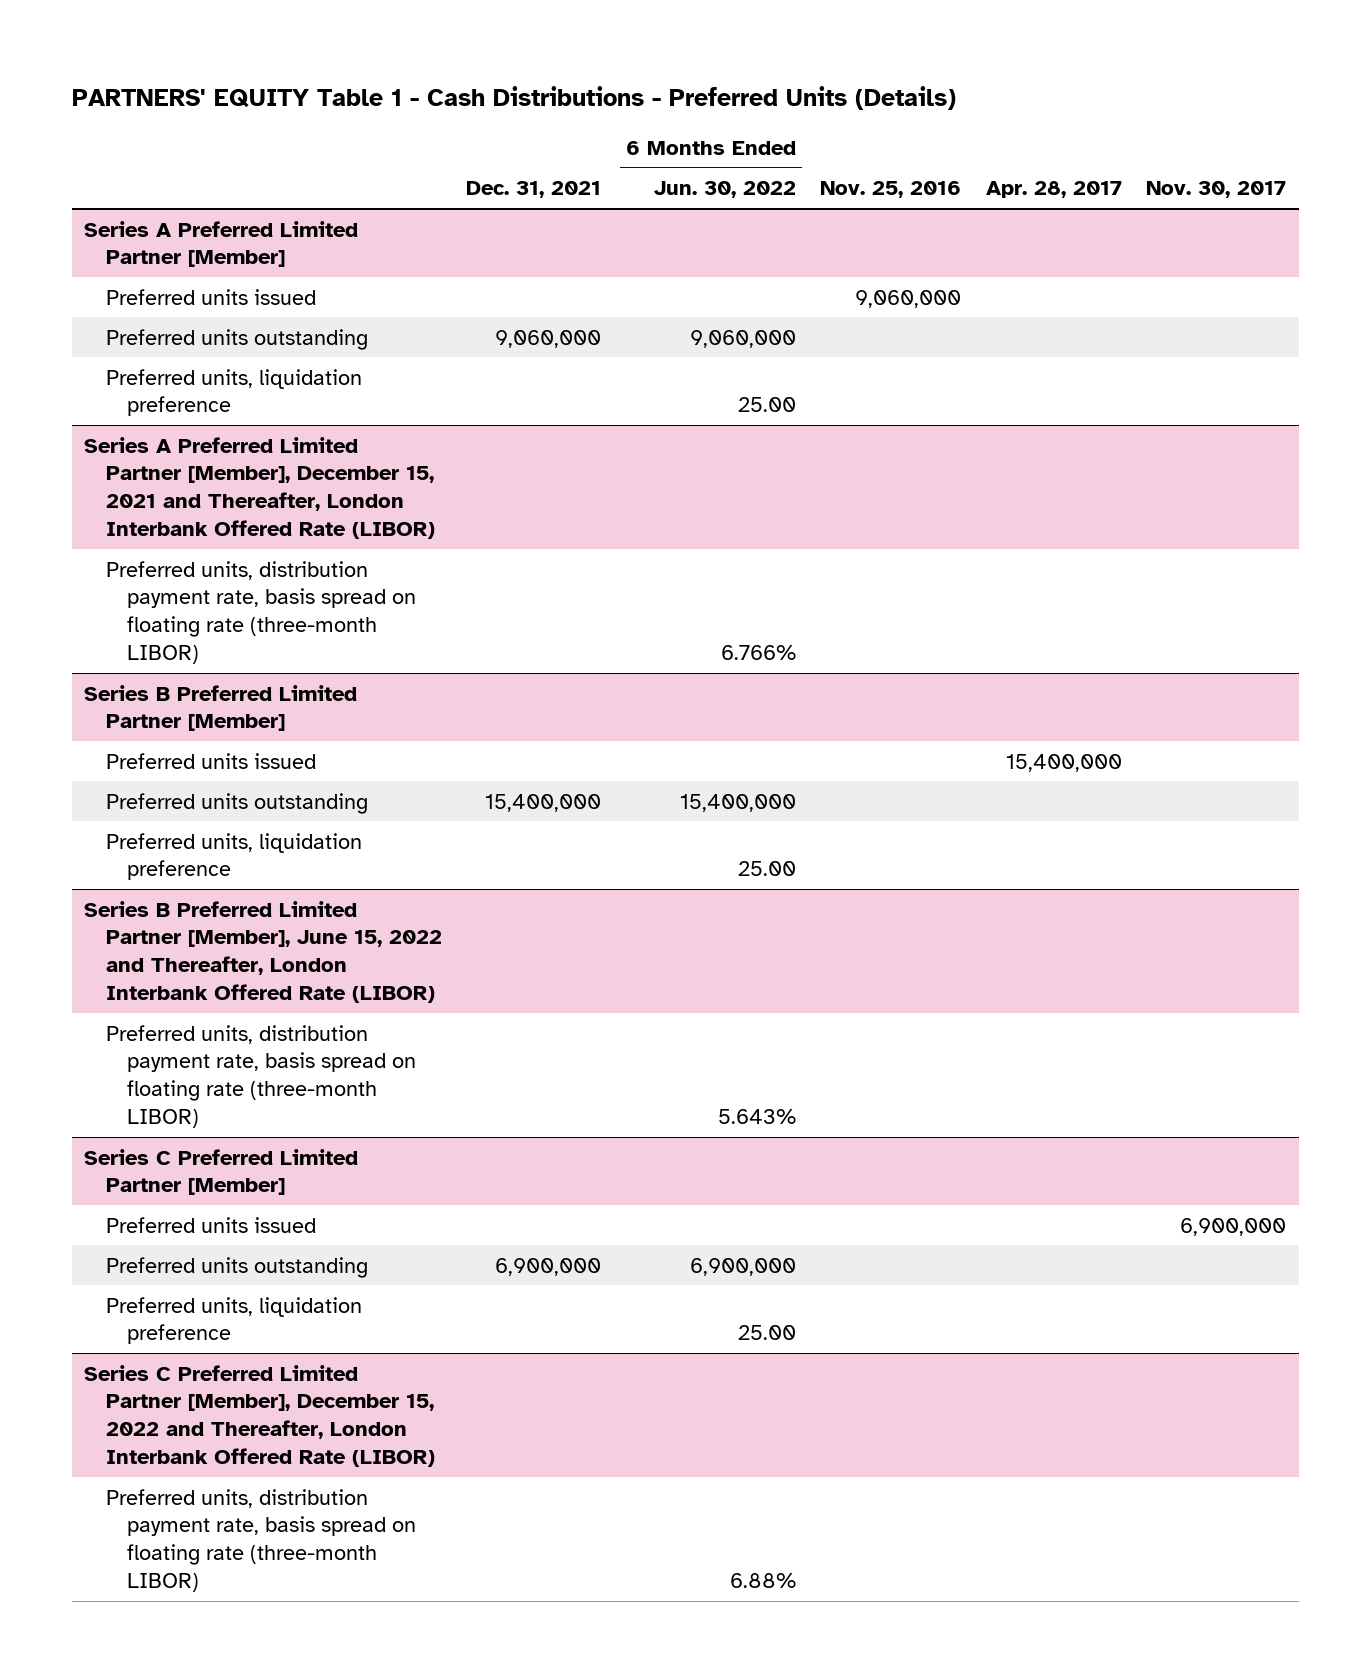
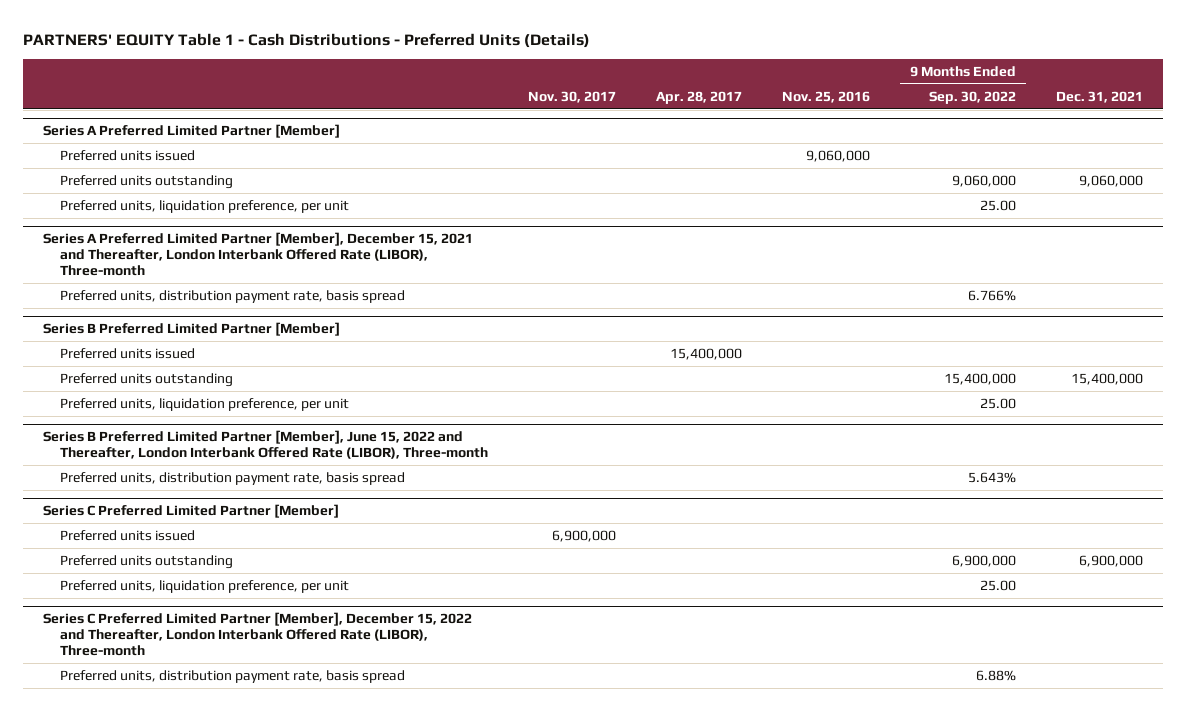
- | Dec. 31, 2021 | 6 Months Ended Jun. 30, 2022 | Nov. 25, 2016 | Apr. 28, 2017 | Nov. 30, 2017
+ | Nov. 30, 2017 | Apr. 28, 2017 | Nov. 25, 2016 | 9 Months Ended Sep. 30, 2022 | Dec. 31, 2021
@ Series A Preferred Limited Partner [Member]
- Preferred units, liquidation preference | | 25.00 | | |
- Series A Preferred Limited Partner [Member], December 15, 2021 and Thereafter, London Interbank Offered Rate (LIBOR)
- Preferred units, distribution payment rate, basis spread on floating rate (three-month LIBOR) | | 6.766% | | |
@ Series A Preferred Limited Partner [Member]
+ Preferred units, liquidation preference, per unit | | | | 25.00 |
+ Series A Preferred Limited Partner [Member], December 15, 2021 and Thereafter, London Interbank Offered Rate (LIBOR), Three-month
+ Preferred units, distribution payment rate, basis spread | | | | 6.766% |
@ Series B Preferred Limited Partner [Member]
- Preferred units, liquidation preference | | 25.00 | | |
- Series B Preferred Limited Partner [Member], June 15, 2022 and Thereafter, London Interbank Offered Rate (LIBOR)
- Preferred units, distribution payment rate, basis spread on floating rate (three-month LIBOR) | | 5.643% | | |
@ Series B Preferred Limited Partner [Member]
+ Preferred units, liquidation preference, per unit | | | | 25.00 |
+ Series B Preferred Limited Partner [Member], June 15, 2022 and Thereafter, London Interbank Offered Rate (LIBOR), Three-month
+ Preferred units, distribution payment rate, basis spread | | | | 5.643% |
@ Series C Preferred Limited Partner [Member]
- Preferred units, liquidation preference | | 25.00 | | |
- Series C Preferred Limited Partner [Member], December 15, 2022 and Thereafter, London Interbank Offered Rate (LIBOR)
- Preferred units, distribution payment rate, basis spread on floating rate (three-month LIBOR) | | 6.88% | | |
@ Series C Preferred Limited Partner [Member]
+ Preferred units, liquidation preference, per unit | | | | 25.00 |
+ Series C Preferred Limited Partner [Member], December 15, 2022 and Thereafter, London Interbank Offered Rate (LIBOR), Three-month
+ Preferred units, distribution payment rate, basis spread | | | | 6.88% |

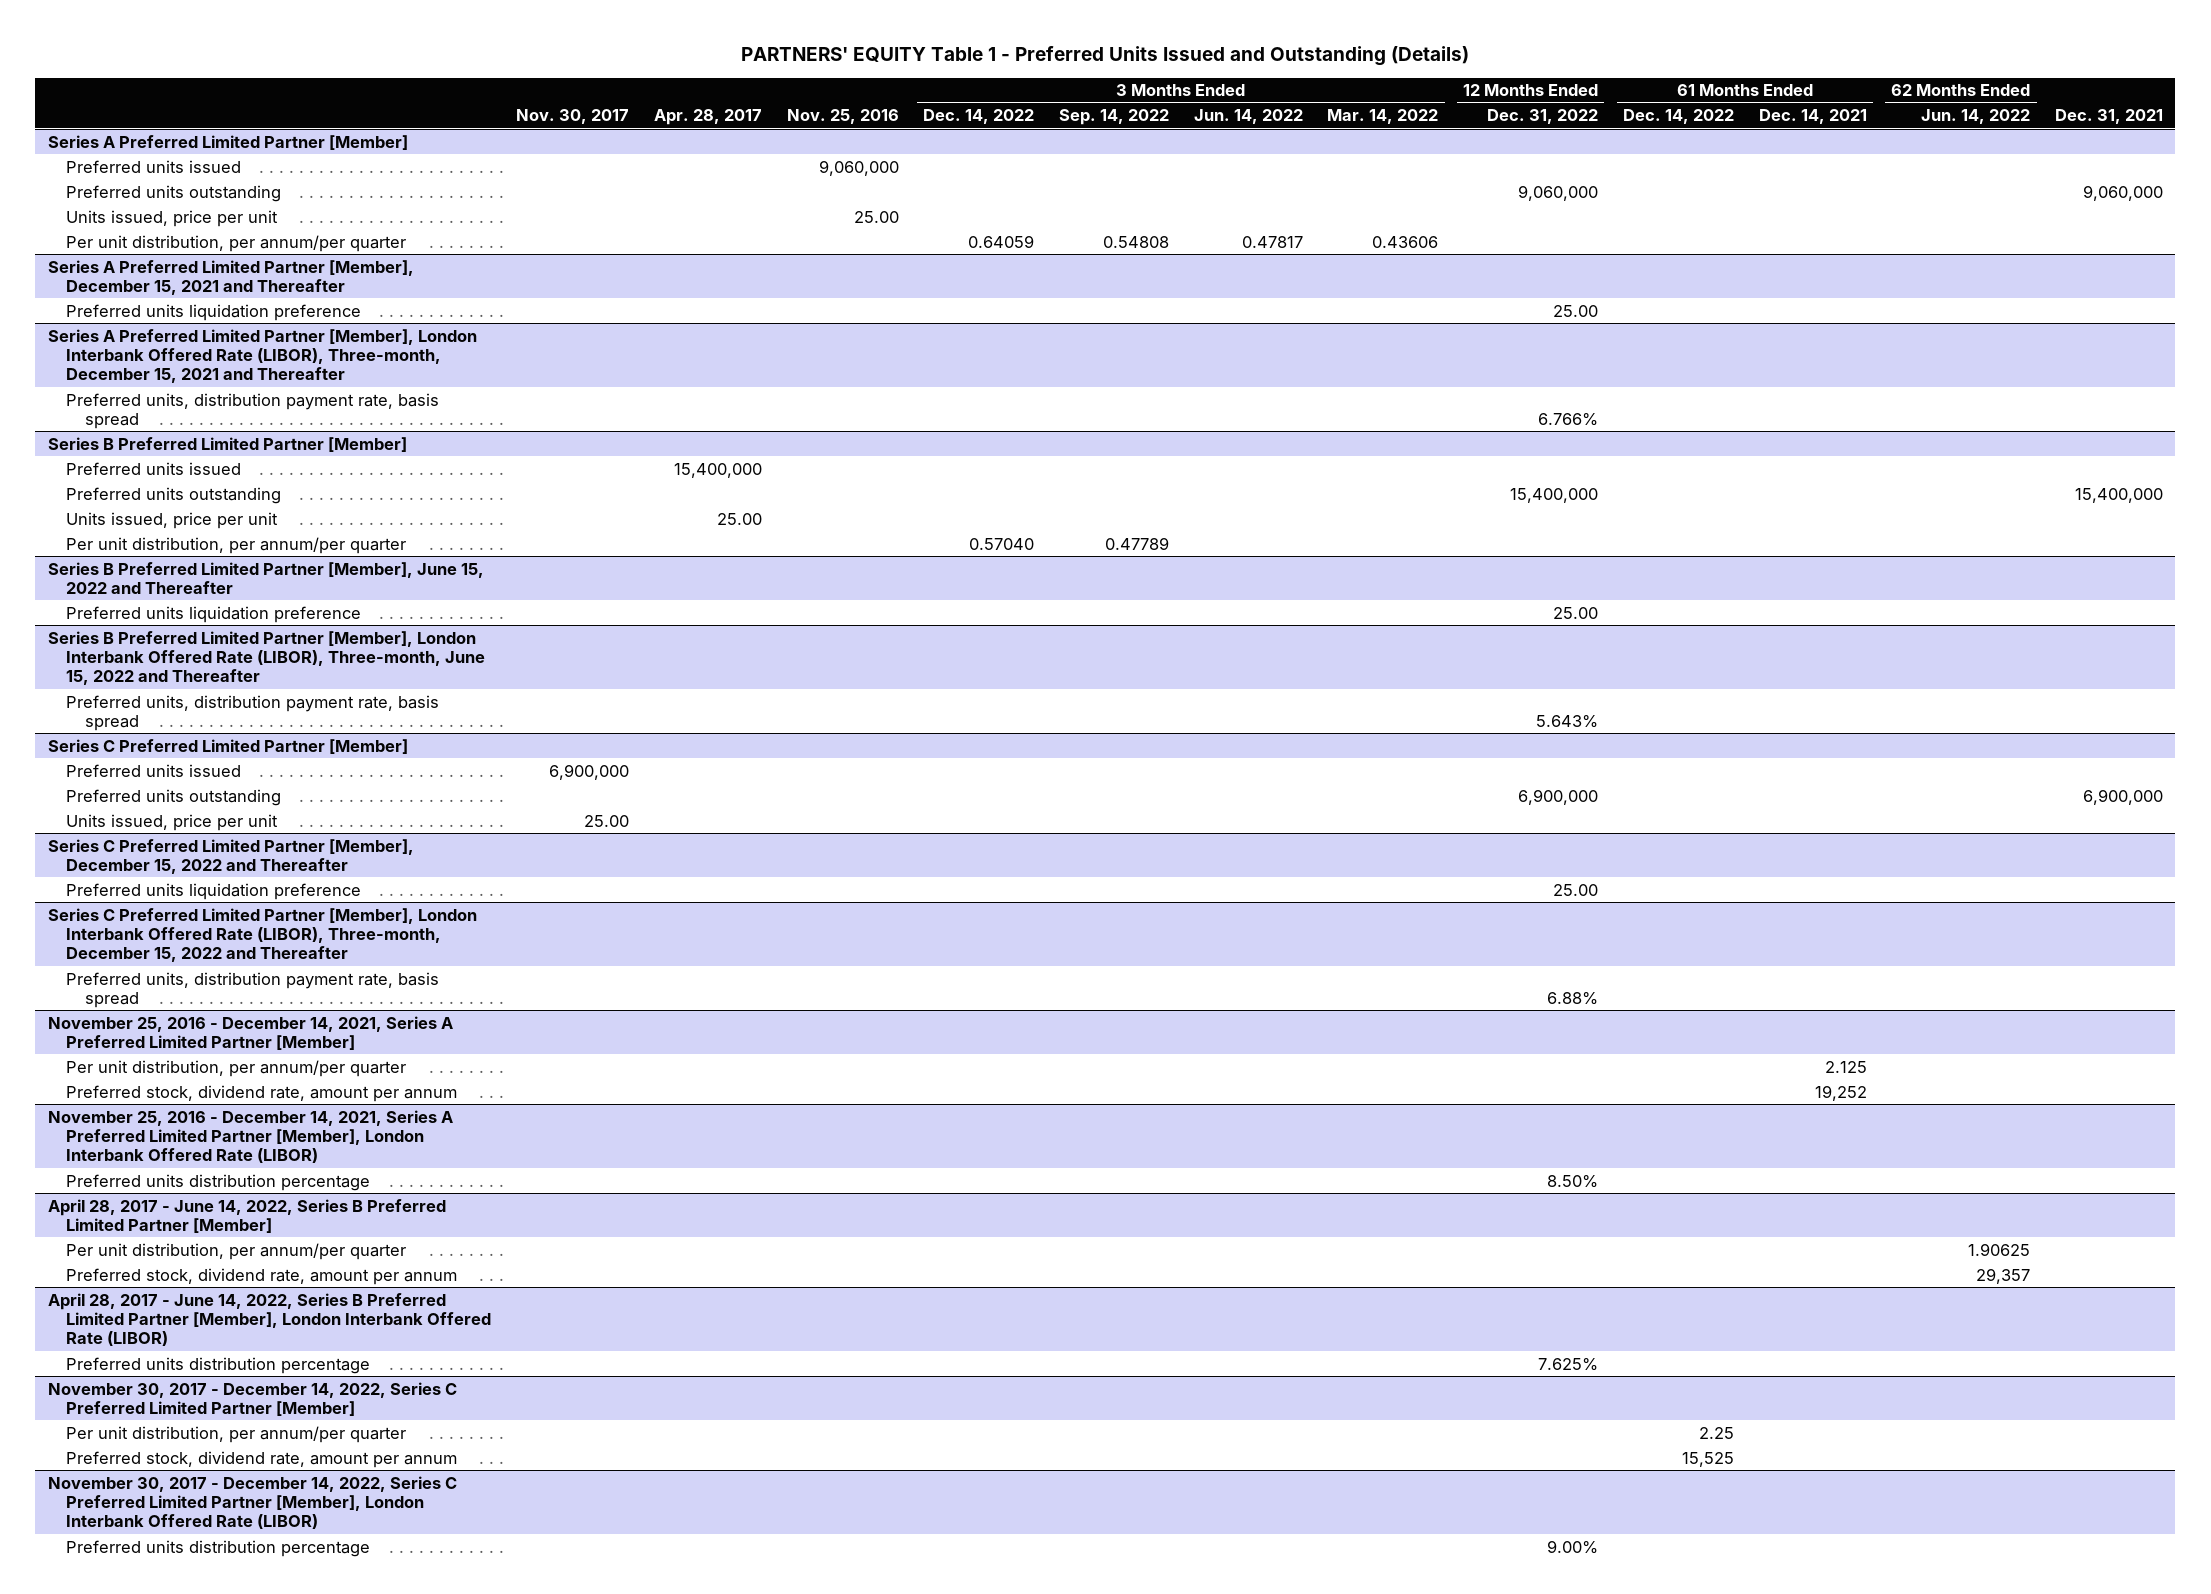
- PARTNERS' EQUITY Table 1 - Cash Distributions - Preferred Units (Details)
+ PARTNERS' EQUITY Table 1 - Preferred Units Issued and Outstanding (Details)
- | Nov. 30, 2017 | Apr. 28, 2017 | Nov. 25, 2016 | 9 Months Ended Sep. 30, 2022 | Dec. 31, 2021
+ | Nov. 30, 2017 | Apr. 28, 2017 | Nov. 25, 2016 | 3 Months Ended Dec. 14, 2022 | 3 Months Ended Sep. 14, 2022 | 3 Months Ended Jun. 14, 2022 | 3 Months Ended Mar. 14, 2022 | 12 Months Ended Dec. 31, 2022 | 61 Months Ended Dec. 14, 2022 | 61 Months Ended Dec. 14, 2021 | 62 Months Ended Jun. 14, 2022 | Dec. 31, 2021
@ Series A Preferred Limited Partner [Member]
- Preferred units, liquidation preference, per unit | | | | 25.00 |
- Series A Preferred Limited Partner [Member], December 15, 2021 and Thereafter, London Interbank Offered Rate (LIBOR), Three-month
@ Series A Preferred Limited Partner [Member]
+ Units issued, price per unit | | | 25.00 | | | | | | | | |
+ Per unit distribution, per annum/per quarter | | | | 0.64059 | 0.54808 | 0.47817 | 0.43606 | | | | |
+ Series A Preferred Limited Partner [Member], December 15, 2021 and Thereafter
+ Preferred units liquidation preference | | | | | | | | 25.00 | | | |
+ Series A Preferred Limited Partner [Member], London Interbank Offered Rate (LIBOR), Three-month, December 15, 2021 and Thereafter
@ Series B Preferred Limited Partner [Member]
- Preferred units, liquidation preference, per unit | | | | 25.00 |
- Series B Preferred Limited Partner [Member], June 15, 2022 and Thereafter, London Interbank Offered Rate (LIBOR), Three-month
@ Series B Preferred Limited Partner [Member]
+ Units issued, price per unit | | 25.00 | | | | | | | | | |
+ Per unit distribution, per annum/per quarter | | | | 0.57040 | 0.47789 | | | | | | |
+ Series B Preferred Limited Partner [Member], June 15, 2022 and Thereafter
+ Preferred units liquidation preference | | | | | | | | 25.00 | | | |
+ Series B Preferred Limited Partner [Member], London Interbank Offered Rate (LIBOR), Three-month, June 15, 2022 and Thereafter
@ Series C Preferred Limited Partner [Member]
- Preferred units, liquidation preference, per unit | | | | 25.00 |
- Series C Preferred Limited Partner [Member], December 15, 2022 and Thereafter, London Interbank Offered Rate (LIBOR), Three-month
@ Series C Preferred Limited Partner [Member]
+ Units issued, price per unit | 25.00 | | | | | | | | | | |
+ Series C Preferred Limited Partner [Member], December 15, 2022 and Thereafter
+ Preferred units liquidation preference | | | | | | | | 25.00 | | | |
+ Series C Preferred Limited Partner [Member], London Interbank Offered Rate (LIBOR), Three-month, December 15, 2022 and Thereafter
+ November 25, 2016 - December 14, 2021, Series A Preferred Limited Partner [Member]
+ Per unit distribution, per annum/per quarter | | | | | | | | | | 2.125 | |
+ Preferred stock, dividend rate, amount per annum | | | | | | | | | | 19,252 | |
+ November 25, 2016 - December 14, 2021, Series A Preferred Limited Partner [Member], London Interbank Offered Rate (LIBOR)
+ Preferred units distribution percentage | | | | | | | | 8.50% | | | |
+ April 28, 2017 - June 14, 2022, Series B Preferred Limited Partner [Member]
+ Per unit distribution, per annum/per quarter | | | | | | | | | | | 1.90625 |
+ Preferred stock, dividend rate, amount per annum | | | | | | | | | | | 29,357 |
+ April 28, 2017 - June 14, 2022, Series B Preferred Limited Partner [Member], London Interbank Offered Rate (LIBOR)
+ Preferred units distribution percentage | | | | | | | | 7.625% | | | |
+ November 30, 2017 - December 14, 2022, Series C Preferred Limited Partner [Member]
+ Per unit distribution, per annum/per quarter | | | | | | | | | 2.25 | | |
+ Preferred stock, dividend rate, amount per annum | | | | | | | | | 15,525 | | |
+ November 30, 2017 - December 14, 2022, Series C Preferred Limited Partner [Member], London Interbank Offered Rate (LIBOR)
+ Preferred units distribution percentage | | | | | | | | 9.00% | | | |

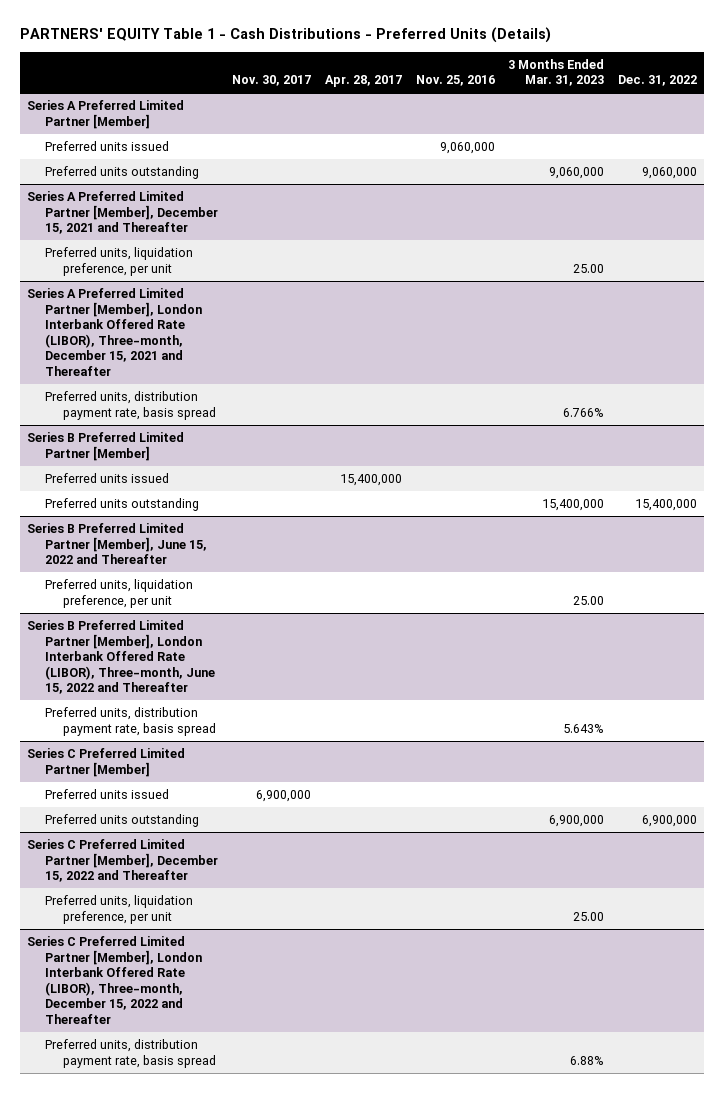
- PARTNERS' EQUITY Table 1 - Preferred Units Issued and Outstanding (Details)
+ PARTNERS' EQUITY Table 1 - Cash Distributions - Preferred Units (Details)
- | Nov. 30, 2017 | Apr. 28, 2017 | Nov. 25, 2016 | 3 Months Ended Dec. 14, 2022 | 3 Months Ended Sep. 14, 2022 | 3 Months Ended Jun. 14, 2022 | 3 Months Ended Mar. 14, 2022 | 12 Months Ended Dec. 31, 2022 | 61 Months Ended Dec. 14, 2022 | 61 Months Ended Dec. 14, 2021 | 62 Months Ended Jun. 14, 2022 | Dec. 31, 2021
+ | Nov. 30, 2017 | Apr. 28, 2017 | Nov. 25, 2016 | 3 Months Ended Mar. 31, 2023 | Dec. 31, 2022
@ Series A Preferred Limited Partner [Member]
- Units issued, price per unit | | | 25.00 | | | | | | | | |
- Per unit distribution, per annum/per quarter | | | | 0.64059 | 0.54808 | 0.47817 | 0.43606 | | | | |
@ Series A Preferred Limited Partner [Member], December 15, 2021 and Thereafter
- Preferred units liquidation preference | | | | | | | | 25.00 | | | |
+ Preferred units, liquidation preference, per unit | | | | 25.00 |
@ Series B Preferred Limited Partner [Member]
- Units issued, price per unit | | 25.00 | | | | | | | | | |
- Per unit distribution, per annum/per quarter | | | | 0.57040 | 0.47789 | | | | | | |
@ Series B Preferred Limited Partner [Member], June 15, 2022 and Thereafter
- Preferred units liquidation preference | | | | | | | | 25.00 | | | |
+ Preferred units, liquidation preference, per unit | | | | 25.00 |
@ Series C Preferred Limited Partner [Member]
- Units issued, price per unit | 25.00 | | | | | | | | | | |
@ Series C Preferred Limited Partner [Member], December 15, 2022 and Thereafter
- Preferred units liquidation preference | | | | | | | | 25.00 | | | |
+ Preferred units, liquidation preference, per unit | | | | 25.00 |
- November 25, 2016 - December 14, 2021, Series A Preferred Limited Partner [Member]
- Per unit distribution, per annum/per quarter | | | | | | | | | | 2.125 | |
- Preferred stock, dividend rate, amount per annum | | | | | | | | | | 19,252 | |
- November 25, 2016 - December 14, 2021, Series A Preferred Limited Partner [Member], London Interbank Offered Rate (LIBOR)
- Preferred units distribution percentage | | | | | | | | 8.50% | | | |
- April 28, 2017 - June 14, 2022, Series B Preferred Limited Partner [Member]
- Per unit distribution, per annum/per quarter | | | | | | | | | | | 1.90625 |
- Preferred stock, dividend rate, amount per annum | | | | | | | | | | | 29,357 |
- April 28, 2017 - June 14, 2022, Series B Preferred Limited Partner [Member], London Interbank Offered Rate (LIBOR)
- Preferred units distribution percentage | | | | | | | | 7.625% | | | |
- November 30, 2017 - December 14, 2022, Series C Preferred Limited Partner [Member]
- Per unit distribution, per annum/per quarter | | | | | | | | | 2.25 | | |
- Preferred stock, dividend rate, amount per annum | | | | | | | | | 15,525 | | |
- November 30, 2017 - December 14, 2022, Series C Preferred Limited Partner [Member], London Interbank Offered Rate (LIBOR)
- Preferred units distribution percentage | | | | | | | | 9.00% | | | |

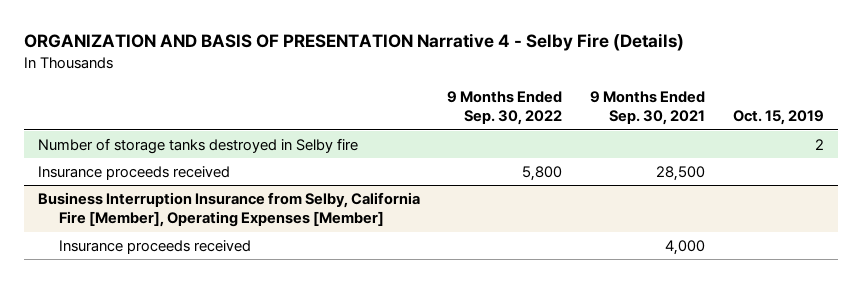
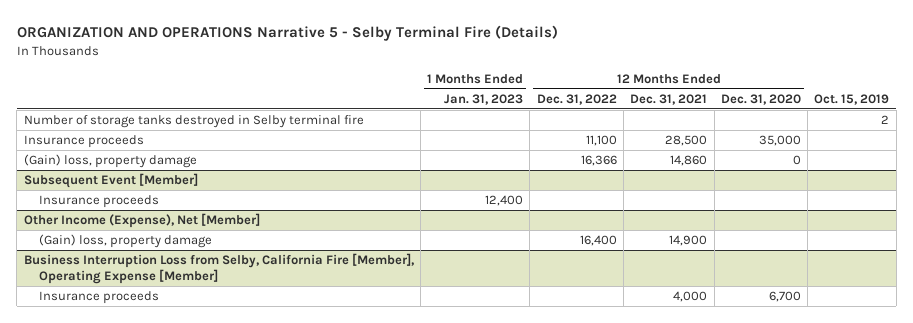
- ORGANIZATION AND BASIS OF PRESENTATION Narrative 4 - Selby Fire (Details)
+ ORGANIZATION AND OPERATIONS Narrative 5 - Selby Terminal Fire (Details)
- | 9 Months Ended Sep. 30, 2022 | 9 Months Ended Sep. 30, 2021 | Oct. 15, 2019
+ | 1 Months Ended Jan. 31, 2023 | 12 Months Ended Dec. 31, 2022 | 12 Months Ended Dec. 31, 2021 | 12 Months Ended Dec. 31, 2020 | Oct. 15, 2019
- Number of storage tanks destroyed in Selby fire | | | 2
- Insurance proceeds received | 5,800 | 28,500 |
- Business Interruption Insurance from Selby, California Fire [Member], Operating Expenses [Member]
- Insurance proceeds received | | 4,000 |
+ Number of storage tanks destroyed in Selby terminal fire | | | | | 2
+ Insurance proceeds | | 11,100 | 28,500 | 35,000 |
+ (Gain) loss, property damage | | 16,366 | 14,860 | 0 |
+ Subsequent Event [Member]
+ Insurance proceeds | 12,400 | | | |
+ Other Income (Expense), Net [Member]
+ (Gain) loss, property damage | | 16,400 | 14,900 | |
+ Business Interruption Loss from Selby, California Fire [Member], Operating Expense [Member]
+ Insurance proceeds | | | 4,000 | 6,700 |

